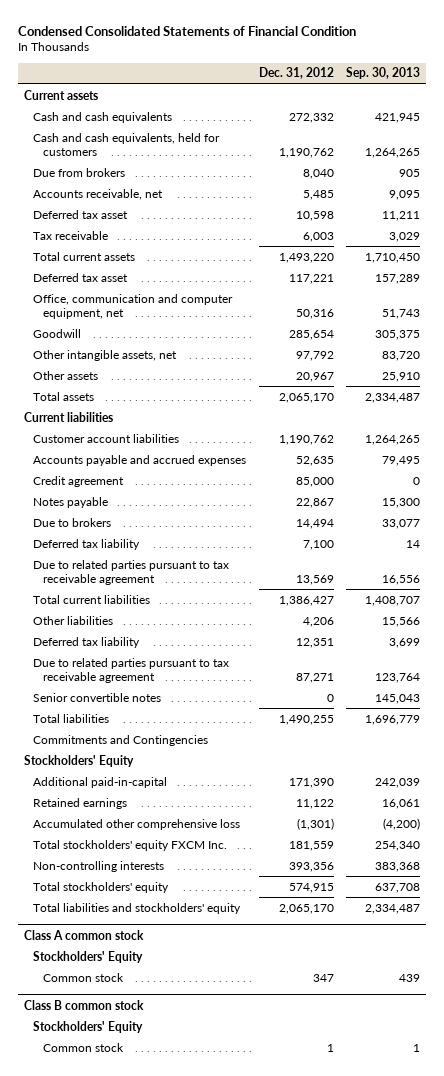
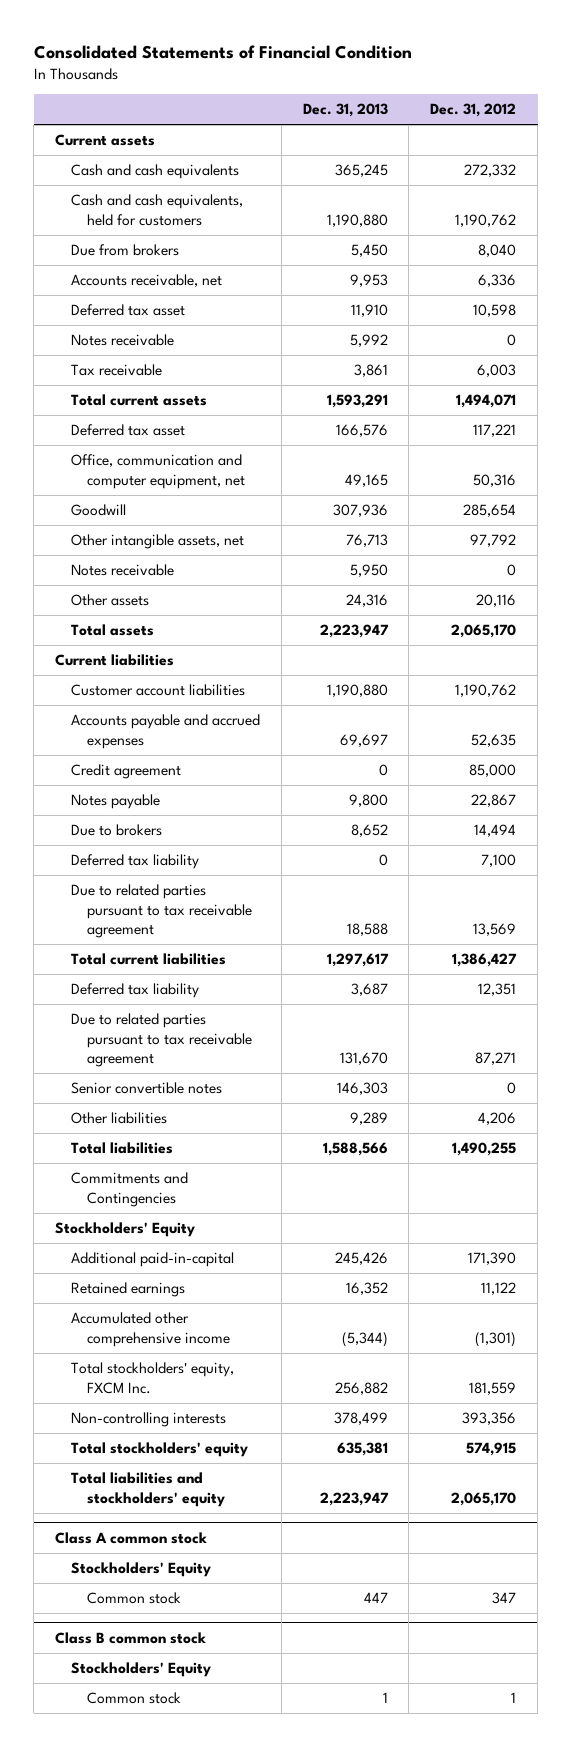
- Condensed Consolidated Statements of Financial Condition
+ Consolidated Statements of Financial Condition
- | Dec. 31, 2012 | Sep. 30, 2013
+ | Dec. 31, 2013 | Dec. 31, 2012
- Accounts receivable, net | 5,485 | 9,095
+ Accounts receivable, net | 9,953 | 6,336
+ Notes receivable | 5,992 | 0
- Total current assets | 1,493,220 | 1,710,450
+ Total current assets | 1,593,291 | 1,494,071
- Other assets | 20,967 | 25,910
+ Notes receivable | 5,950 | 0
+ Other assets | 24,316 | 20,116
moved down: Other liabilities | 9,289 | 4,206
- Accumulated other comprehensive loss | (1,301) | (4,200)
- Total stockholders' equity FXCM Inc. | 181,559 | 254,340
+ Accumulated other comprehensive income | (5,344) | (1,301)
+ Total stockholders' equity, FXCM Inc. | 256,882 | 181,559

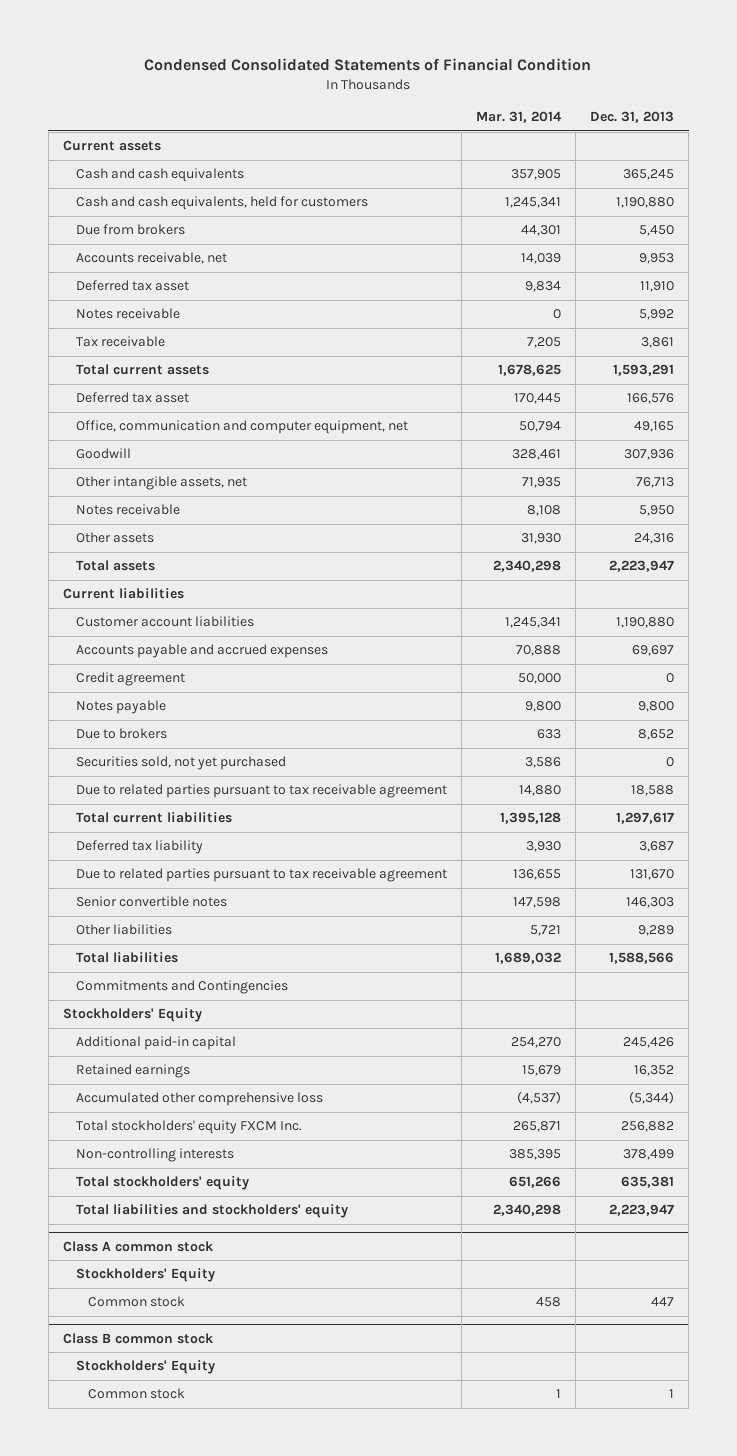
- Consolidated Statements of Financial Condition
+ Condensed Consolidated Statements of Financial Condition
- | Dec. 31, 2013 | Dec. 31, 2012
+ | Mar. 31, 2014 | Dec. 31, 2013
- Deferred tax liability | 0 | 7,100
+ Securities sold, not yet purchased | 3,586 | 0
- Additional paid-in-capital | 245,426 | 171,390
+ Additional paid-in capital | 254,270 | 245,426
- Accumulated other comprehensive income | (5,344) | (1,301)
- Total stockholders' equity, FXCM Inc. | 256,882 | 181,559
+ Accumulated other comprehensive loss | (4,537) | (5,344)
+ Total stockholders' equity FXCM Inc. | 265,871 | 256,882

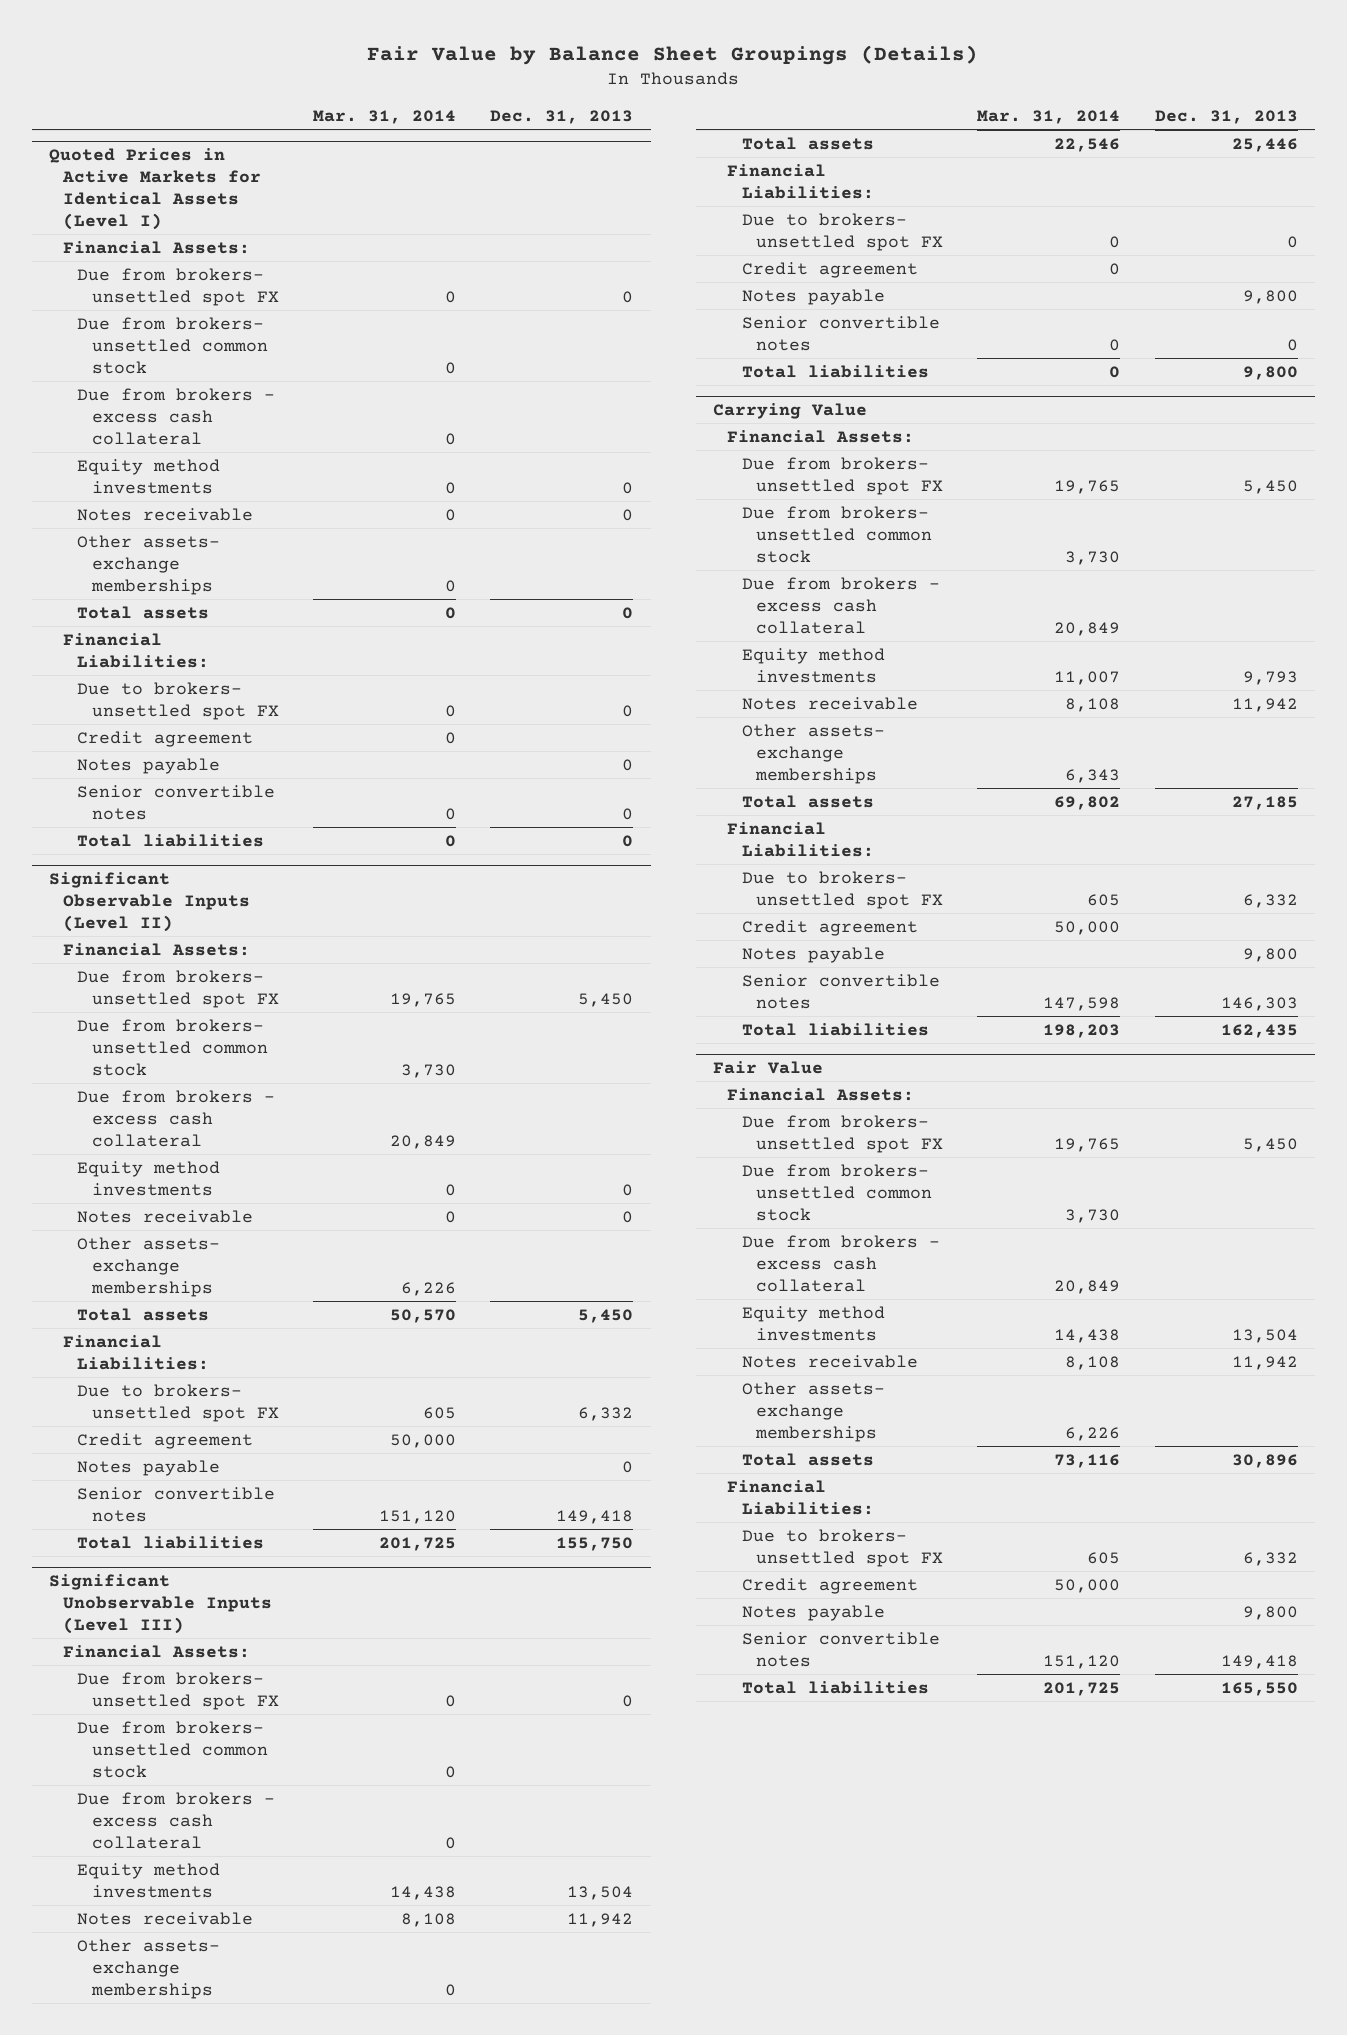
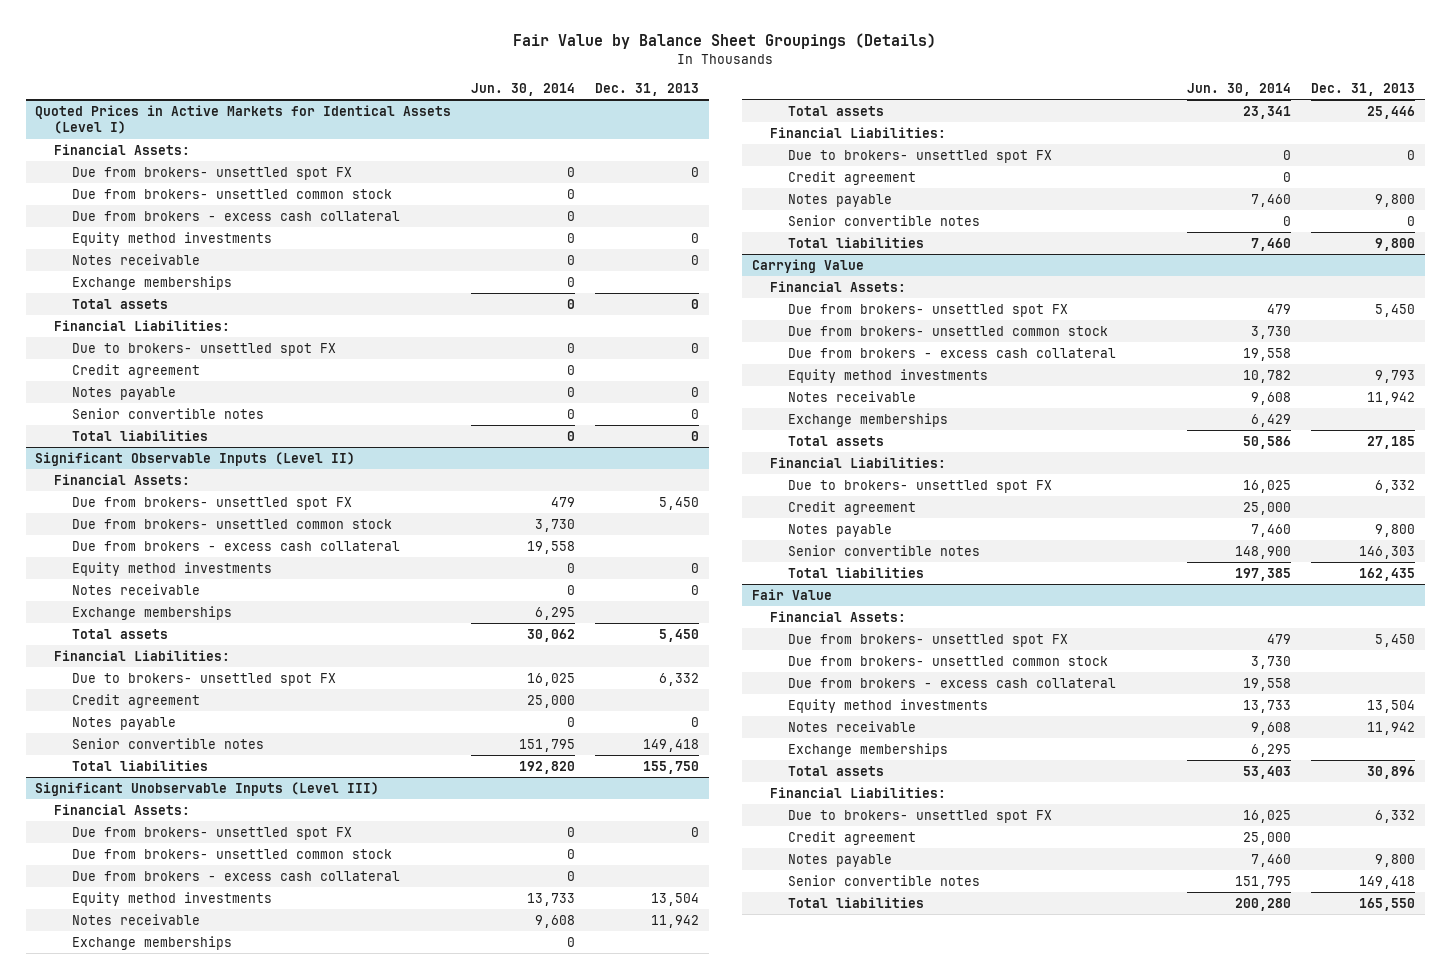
- | Mar. 31, 2014 | Dec. 31, 2013
+ | Jun. 30, 2014 | Dec. 31, 2013
@ Quoted Prices in Active Markets for Identical Assets (Level I)
- Other assets- exchange memberships | 0 |
+ Exchange memberships | 0 |
@ Significant Observable Inputs (Level II)
- Other assets- exchange memberships | 6,226 |
+ Exchange memberships | 6,295 |
@ Significant Unobservable Inputs (Level III)
- Other assets- exchange memberships | 0 |
+ Exchange memberships | 0 |
@ Carrying Value
- Other assets- exchange memberships | 6,343 |
+ Exchange memberships | 6,429 |
@ Fair Value
- Other assets- exchange memberships | 6,226 |
+ Exchange memberships | 6,295 |

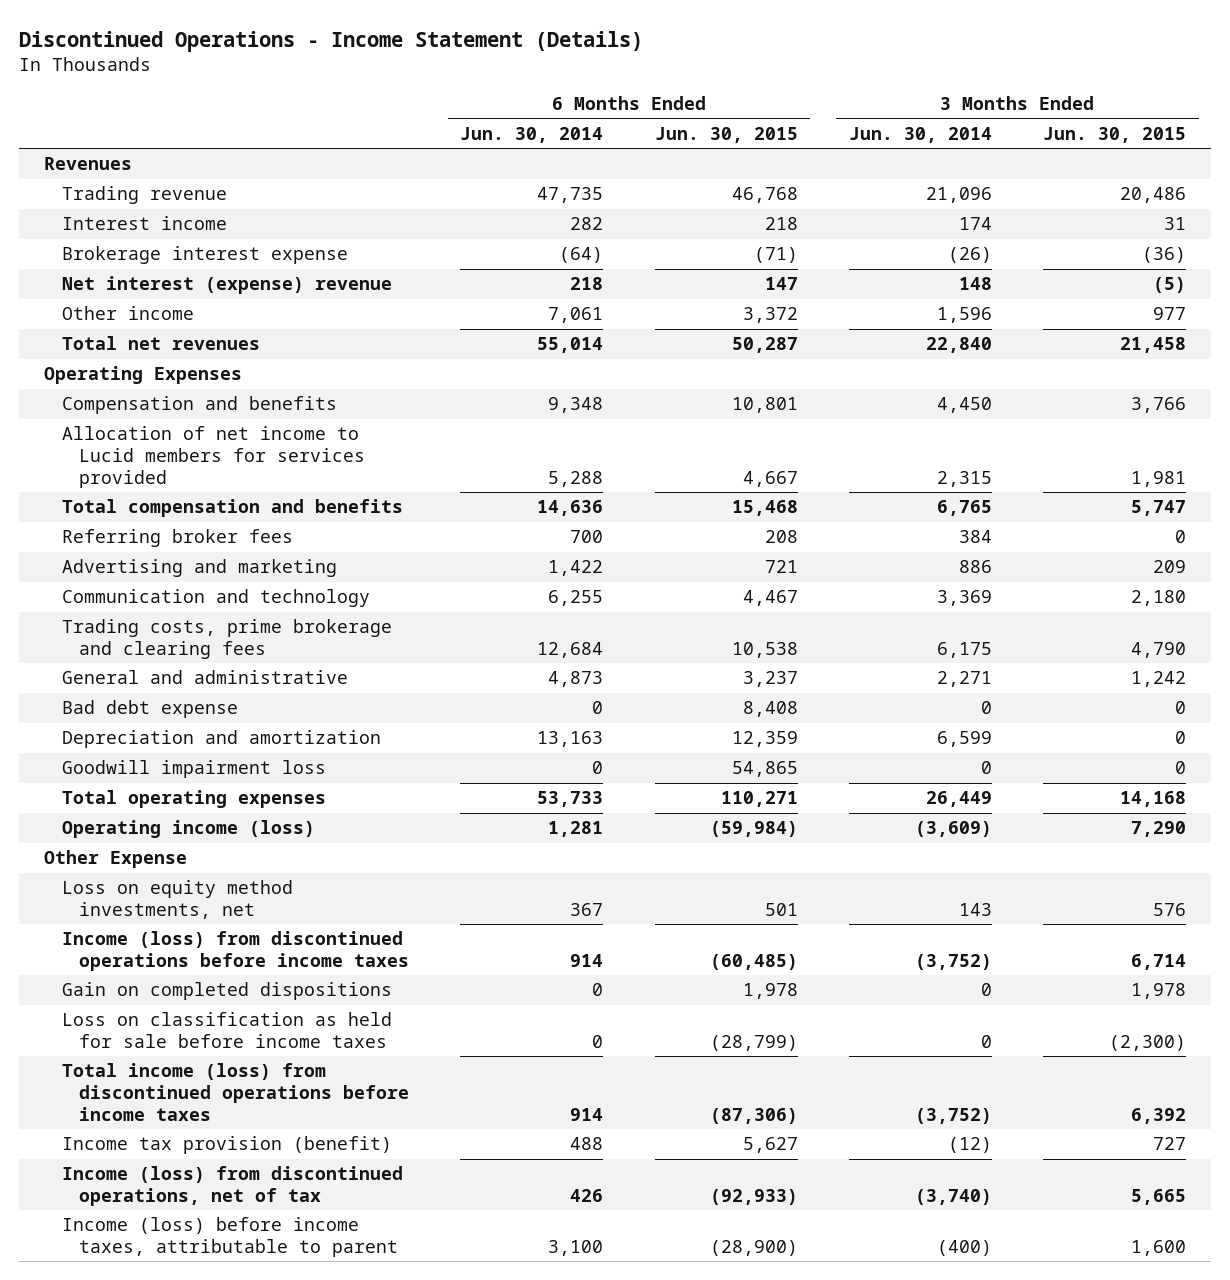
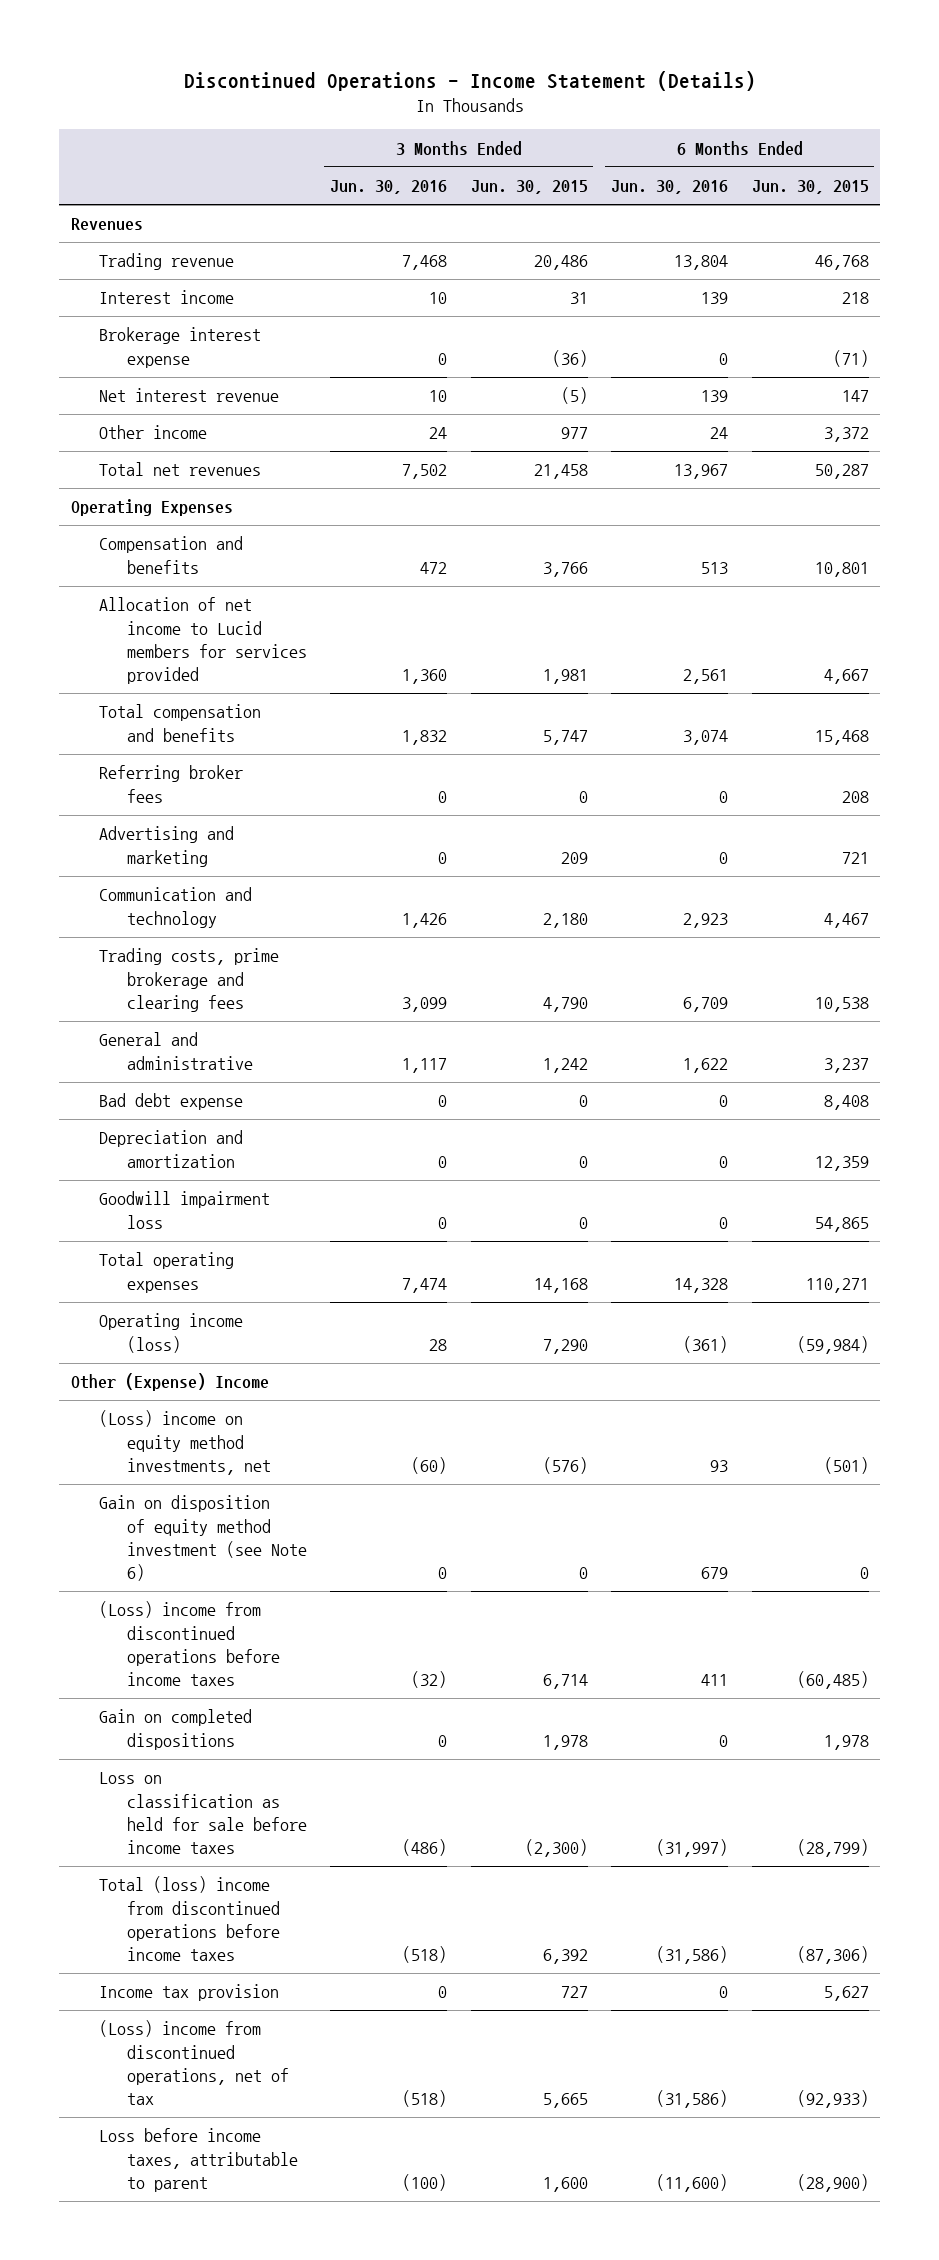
- | 6 Months Ended Jun. 30, 2014 | 6 Months Ended Jun. 30, 2015 | 3 Months Ended Jun. 30, 2014 | 3 Months Ended Jun. 30, 2015
+ | 3 Months Ended Jun. 30, 2016 | 3 Months Ended Jun. 30, 2015 | 6 Months Ended Jun. 30, 2016 | 6 Months Ended Jun. 30, 2015
- Net interest (expense) revenue | 218 | 147 | 148 | (5)
+ Net interest revenue | 10 | (5) | 139 | 147
- Other Expense
- Loss on equity method investments, net | 367 | 501 | 143 | 576
- Income (loss) from discontinued operations before income taxes | 914 | (60,485) | (3,752) | 6,714
+ Other (Expense) Income
+ (Loss) income on equity method investments, net | (60) | (576) | 93 | (501)
+ Gain on disposition of equity method investment (see Note 6) | 0 | 0 | 679 | 0
+ (Loss) income from discontinued operations before income taxes | (32) | 6,714 | 411 | (60,485)
- Total income (loss) from discontinued operations before income taxes | 914 | (87,306) | (3,752) | 6,392
- Income tax provision (benefit) | 488 | 5,627 | (12) | 727
- Income (loss) from discontinued operations, net of tax | 426 | (92,933) | (3,740) | 5,665
- Income (loss) before income taxes, attributable to parent | 3,100 | (28,900) | (400) | 1,600
+ Total (loss) income from discontinued operations before income taxes | (518) | 6,392 | (31,586) | (87,306)
+ Income tax provision | 0 | 727 | 0 | 5,627
+ (Loss) income from discontinued operations, net of tax | (518) | 5,665 | (31,586) | (92,933)
+ Loss before income taxes, attributable to parent | (100) | 1,600 | (11,600) | (28,900)

